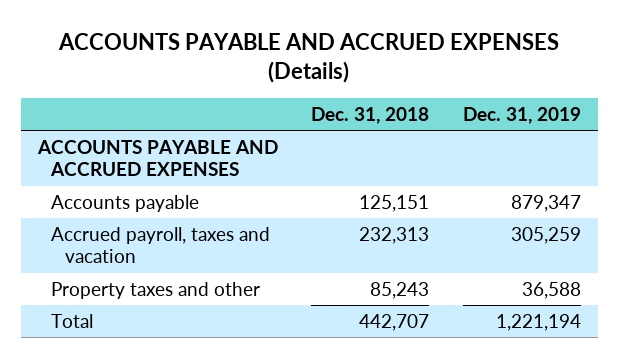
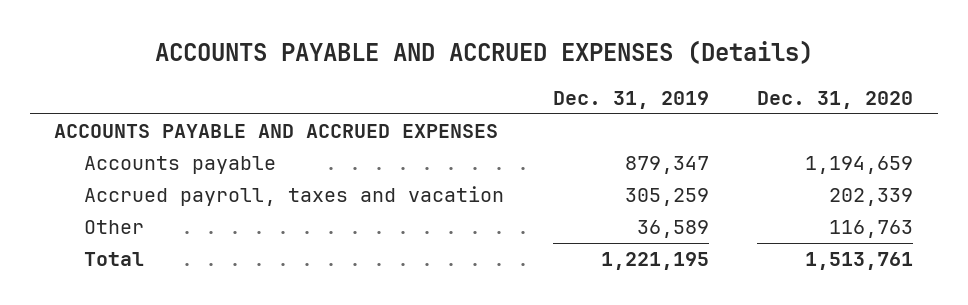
- | Dec. 31, 2018 | Dec. 31, 2019
+ | Dec. 31, 2019 | Dec. 31, 2020
- Property taxes and other | 85,243 | 36,588
- Total | 442,707 | 1,221,194
+ Other | 36,589 | 116,763
+ Total | 1,221,195 | 1,513,761

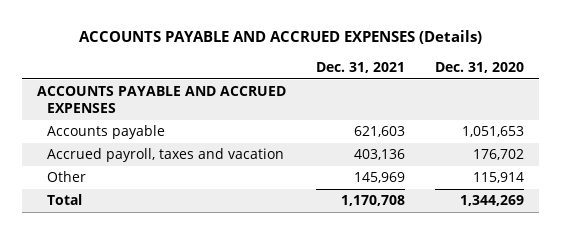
- | Dec. 31, 2019 | Dec. 31, 2020
+ | Dec. 31, 2021 | Dec. 31, 2020
- Accounts payable | 879,347 | 1,194,659
- Accrued payroll, taxes and vacation | 305,259 | 202,339
- Other | 36,589 | 116,763
- Total | 1,221,195 | 1,513,761
+ Accounts payable | 621,603 | 1,051,653
+ Accrued payroll, taxes and vacation | 403,136 | 176,702
+ Other | 145,969 | 115,914
+ Total | 1,170,708 | 1,344,269

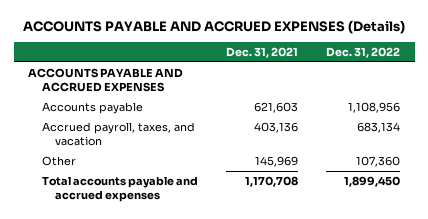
- | Dec. 31, 2021 | Dec. 31, 2020
+ | Dec. 31, 2021 | Dec. 31, 2022
- Accrued payroll, taxes and vacation | 403,136 | 176,702
+ Accrued payroll, taxes, and vacation | 403,136 | 683,134
- Total | 1,170,708 | 1,344,269
+ Total accounts payable and accrued expenses | 1,170,708 | 1,899,450

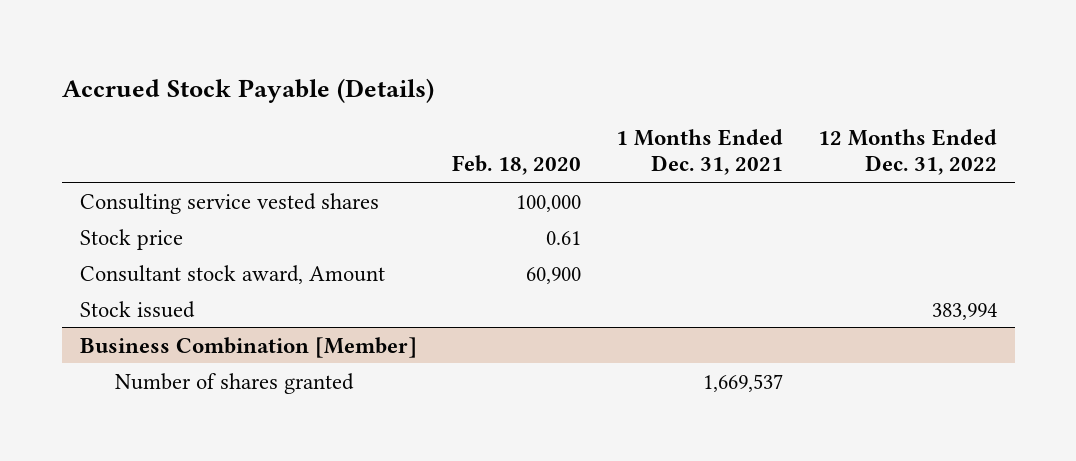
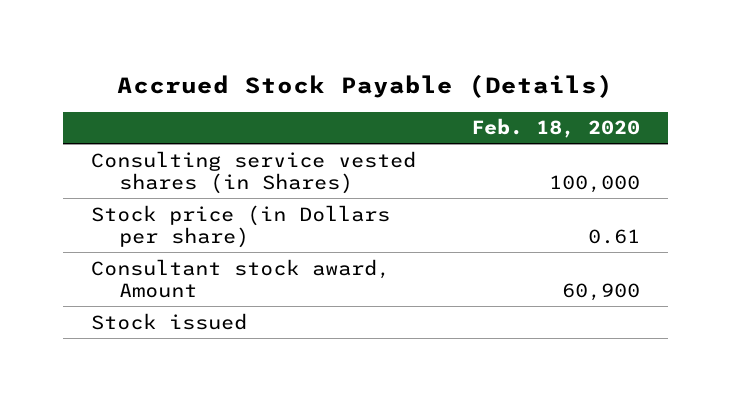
- | Feb. 18, 2020 | 1 Months Ended Dec. 31, 2021 | 12 Months Ended Dec. 31, 2022
+ | Feb. 18, 2020
- Consulting service vested shares | 100,000 | |
- Stock price | 0.61 | |
+ Consulting service vested shares (in Shares) | 100,000
+ Stock price (in Dollars per share) | 0.61
- Business Combination [Member]
- Number of shares granted | | 1,669,537 |

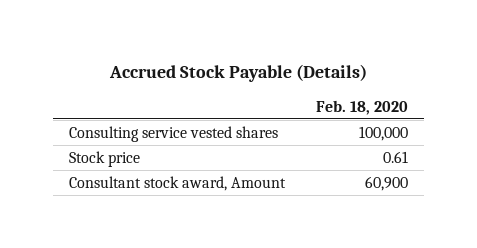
- Consulting service vested shares (in Shares) | 100,000
- Stock price (in Dollars per share) | 0.61
+ Consulting service vested shares | 100,000
+ Stock price | 0.61
- Stock issued

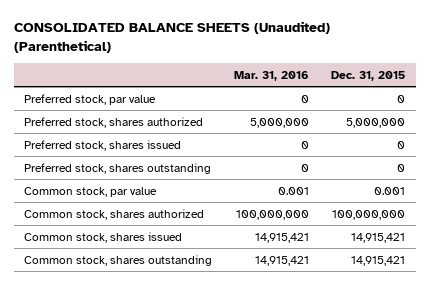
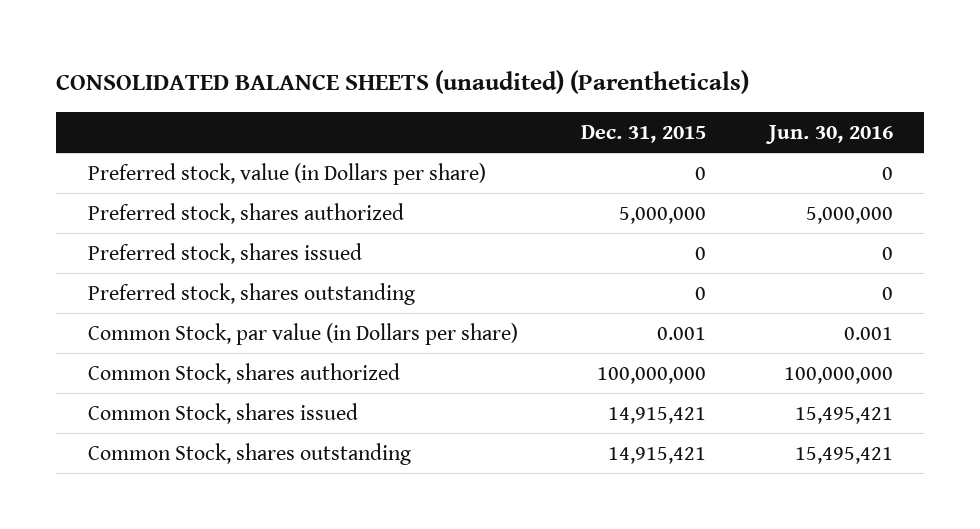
- CONSOLIDATED BALANCE SHEETS (Unaudited) (Parenthetical)
+ CONSOLIDATED BALANCE SHEETS (unaudited) (Parentheticals)
- | Mar. 31, 2016 | Dec. 31, 2015
+ | Dec. 31, 2015 | Jun. 30, 2016
- Preferred stock, par value | 0 | 0
+ Preferred stock, value (in Dollars per share) | 0 | 0
- Common stock, par value | 0.001 | 0.001
- Common stock, shares authorized | 100,000,000 | 100,000,000
- Common stock, shares issued | 14,915,421 | 14,915,421
- Common stock, shares outstanding | 14,915,421 | 14,915,421
+ Common Stock, par value (in Dollars per share) | 0.001 | 0.001
+ Common Stock, shares authorized | 100,000,000 | 100,000,000
+ Common Stock, shares issued | 14,915,421 | 15,495,421
+ Common Stock, shares outstanding | 14,915,421 | 15,495,421

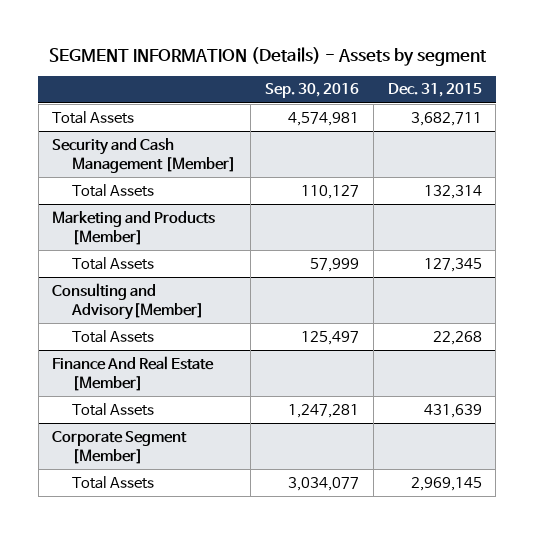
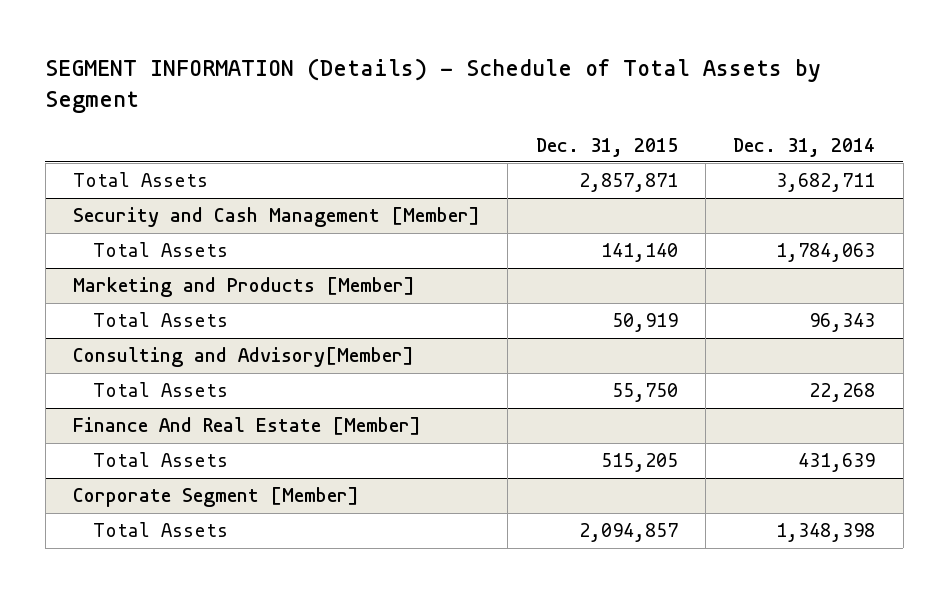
- SEGMENT INFORMATION (Details) - Assets by segment
+ SEGMENT INFORMATION (Details) - Schedule of Total Assets by Segment
- | Sep. 30, 2016 | Dec. 31, 2015
+ | Dec. 31, 2015 | Dec. 31, 2014
- Total Assets | 4,574,981 | 3,682,711
+ Total Assets | 2,857,871 | 3,682,711
@ Security and Cash Management [Member]
- Total Assets | 110,127 | 132,314
+ Total Assets | 141,140 | 1,784,063
@ Marketing and Products [Member]
- Total Assets | 57,999 | 127,345
+ Total Assets | 50,919 | 96,343
@ Consulting and Advisory[Member]
- Total Assets | 125,497 | 22,268
+ Total Assets | 55,750 | 22,268
@ Finance And Real Estate [Member]
- Total Assets | 1,247,281 | 431,639
+ Total Assets | 515,205 | 431,639
@ Corporate Segment [Member]
- Total Assets | 3,034,077 | 2,969,145
+ Total Assets | 2,094,857 | 1,348,398

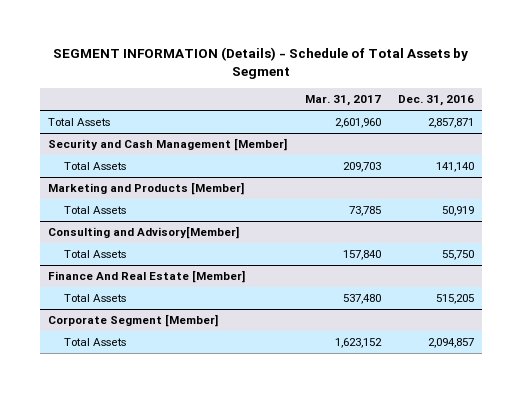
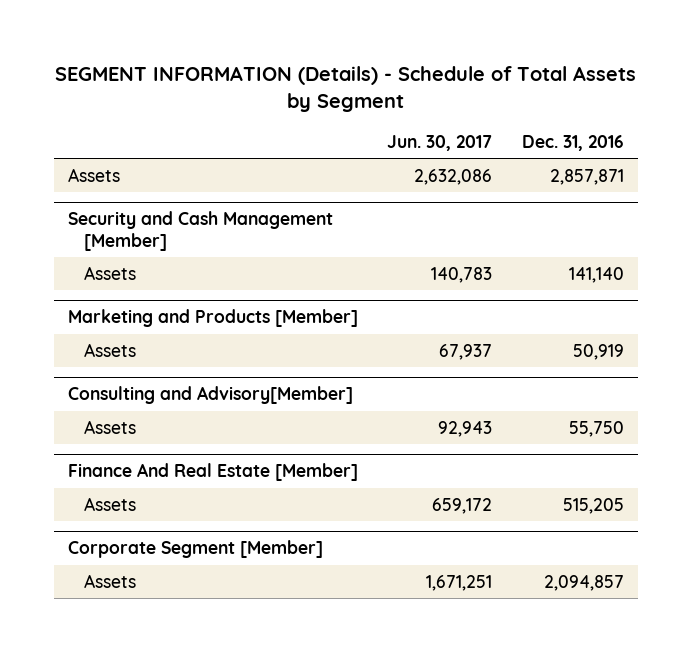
- | Mar. 31, 2017 | Dec. 31, 2016
+ | Jun. 30, 2017 | Dec. 31, 2016
- Total Assets | 2,601,960 | 2,857,871
+ Assets | 2,632,086 | 2,857,871
@ Security and Cash Management [Member]
- Total Assets | 209,703 | 141,140
+ Assets | 140,783 | 141,140
@ Marketing and Products [Member]
- Total Assets | 73,785 | 50,919
+ Assets | 67,937 | 50,919
@ Consulting and Advisory[Member]
- Total Assets | 157,840 | 55,750
+ Assets | 92,943 | 55,750
@ Finance And Real Estate [Member]
- Total Assets | 537,480 | 515,205
+ Assets | 659,172 | 515,205
@ Corporate Segment [Member]
- Total Assets | 1,623,152 | 2,094,857
+ Assets | 1,671,251 | 2,094,857

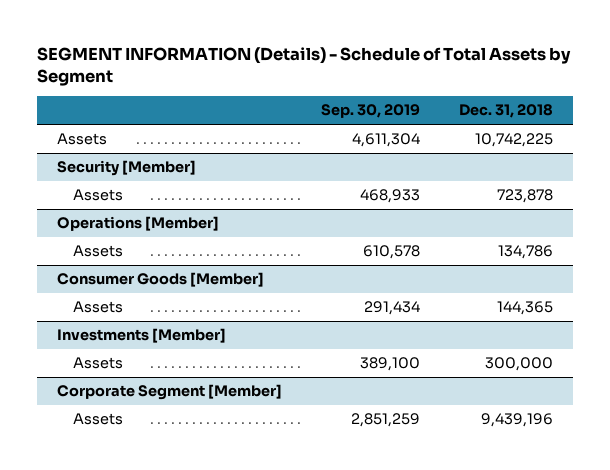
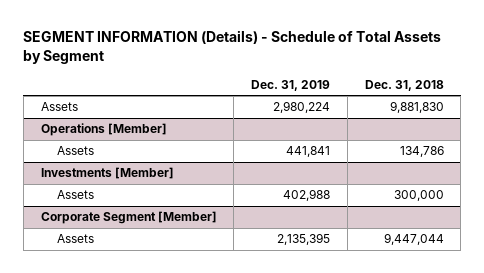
- | Sep. 30, 2019 | Dec. 31, 2018
+ | Dec. 31, 2019 | Dec. 31, 2018
- Assets | 4,611,304 | 10,742,225
- Security [Member]
- Assets | 468,933 | 723,878
+ Assets | 2,980,224 | 9,881,830
- Consumer Goods [Member]
- Assets | 291,434 | 144,365
@ Corporate Segment [Member]
- Assets | 2,851,259 | 9,439,196
+ Assets | 2,135,395 | 9,447,044

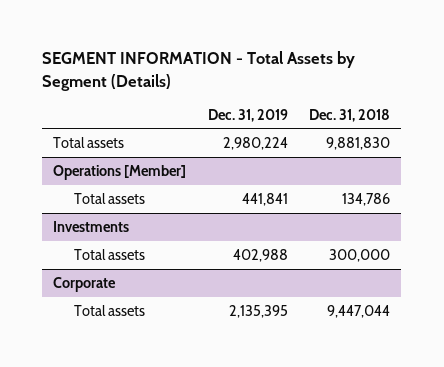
- SEGMENT INFORMATION (Details) - Schedule of Total Assets by Segment
+ SEGMENT INFORMATION - Total Assets by Segment (Details)
- Assets | 2,980,224 | 9,881,830
+ Total assets | 2,980,224 | 9,881,830
@ Operations [Member]
- Assets | 441,841 | 134,786
- Investments [Member]
- Assets | 402,988 | 300,000
- Corporate Segment [Member]
- Assets | 2,135,395 | 9,447,044
@ Operations [Member]
+ Total assets | 441,841 | 134,786
+ Investments
+ Total assets | 402,988 | 300,000
+ Corporate
+ Total assets | 2,135,395 | 9,447,044

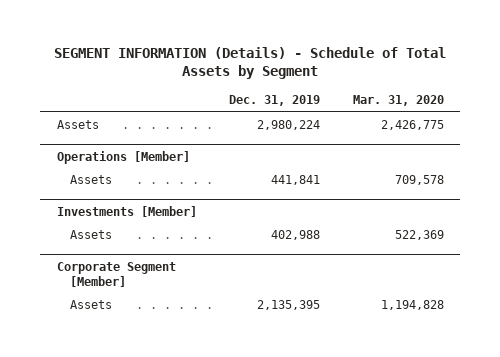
- SEGMENT INFORMATION - Total Assets by Segment (Details)
+ SEGMENT INFORMATION (Details) - Schedule of Total Assets by Segment
- | Dec. 31, 2019 | Dec. 31, 2018
+ | Dec. 31, 2019 | Mar. 31, 2020
- Total assets | 2,980,224 | 9,881,830
+ Assets | 2,980,224 | 2,426,775
@ Operations [Member]
- Total assets | 441,841 | 134,786
- Investments
- Total assets | 402,988 | 300,000
- Corporate
- Total assets | 2,135,395 | 9,447,044
@ Operations [Member]
+ Assets | 441,841 | 709,578
+ Investments [Member]
+ Assets | 402,988 | 522,369
+ Corporate Segment [Member]
+ Assets | 2,135,395 | 1,194,828

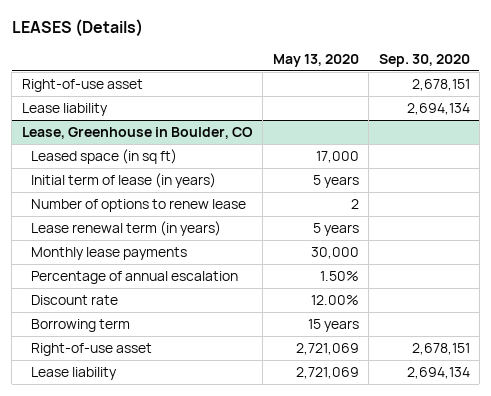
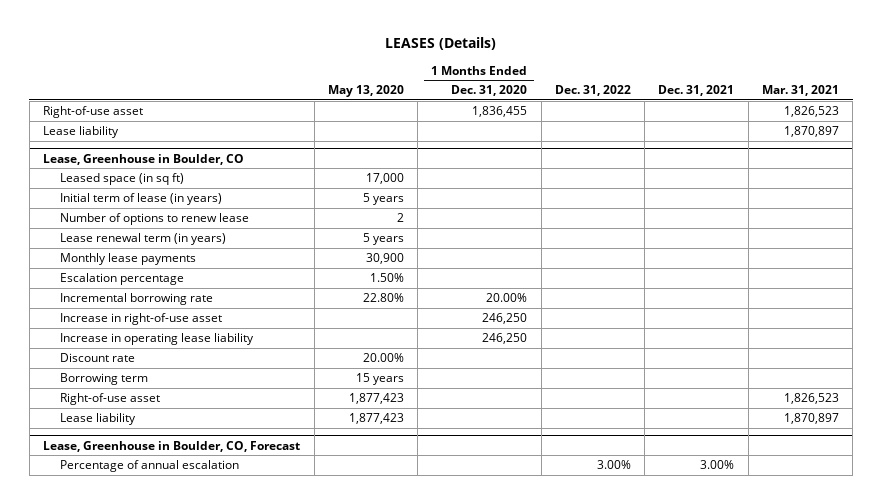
- | May 13, 2020 | Sep. 30, 2020
+ | May 13, 2020 | 1 Months Ended Dec. 31, 2020 | Dec. 31, 2022 | Dec. 31, 2021 | Mar. 31, 2021
@ Lease, Greenhouse in Boulder, CO
- Monthly lease payments | 30,000 |
- Percentage of annual escalation | 1.50% |
- Discount rate | 12.00% |
+ Monthly lease payments | 30,900 | | | |
+ Escalation percentage | 1.50% | | | |
+ Incremental borrowing rate | 22.80% | 20.00% | | |
+ Increase in right-of-use asset | | 246,250 | | |
+ Increase in operating lease liability | | 246,250 | | |
+ Discount rate | 20.00% | | | |
- Right-of-use asset | 2,721,069 | 2,678,151
- Lease liability | 2,721,069 | 2,694,134
+ Right-of-use asset | 1,877,423 | | | | 1,826,523
+ Lease liability | 1,877,423 | | | | 1,870,897
+ Lease, Greenhouse in Boulder, CO, Forecast
+ Percentage of annual escalation | | | 3.00% | 3.00% |

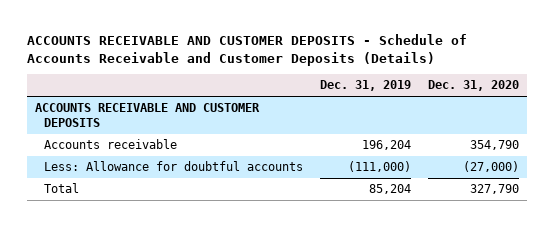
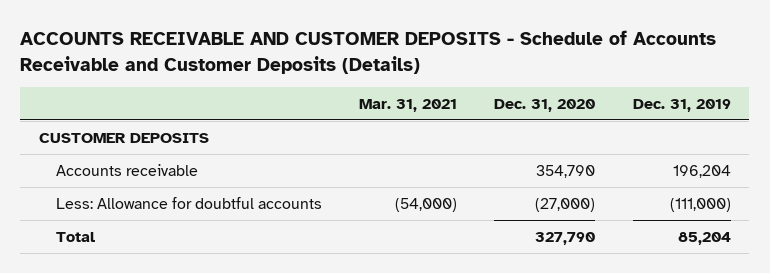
- | Dec. 31, 2019 | Dec. 31, 2020
+ | Mar. 31, 2021 | Dec. 31, 2020 | Dec. 31, 2019
- ACCOUNTS RECEIVABLE AND CUSTOMER DEPOSITS
+ CUSTOMER DEPOSITS

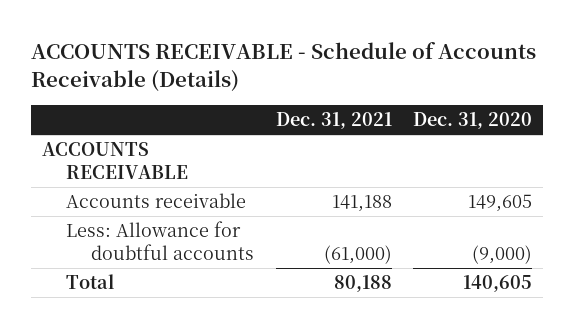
- ACCOUNTS RECEIVABLE AND CUSTOMER DEPOSITS - Schedule of Accounts Receivable and Customer Deposits (Details)
+ ACCOUNTS RECEIVABLE - Schedule of Accounts Receivable (Details)
- | Mar. 31, 2021 | Dec. 31, 2020 | Dec. 31, 2019
+ | Dec. 31, 2021 | Dec. 31, 2020
- CUSTOMER DEPOSITS
- Accounts receivable | | 354,790 | 196,204
- Less: Allowance for doubtful accounts | (54,000) | (27,000) | (111,000)
- Total | | 327,790 | 85,204
+ ACCOUNTS RECEIVABLE
+ Accounts receivable | 141,188 | 149,605
+ Less: Allowance for doubtful accounts | (61,000) | (9,000)
+ Total | 80,188 | 140,605

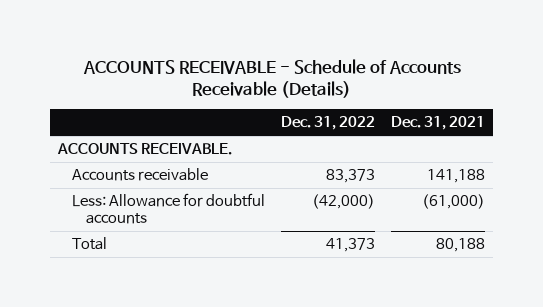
- | Dec. 31, 2021 | Dec. 31, 2020
+ | Dec. 31, 2022 | Dec. 31, 2021
- ACCOUNTS RECEIVABLE
+ ACCOUNTS RECEIVABLE.

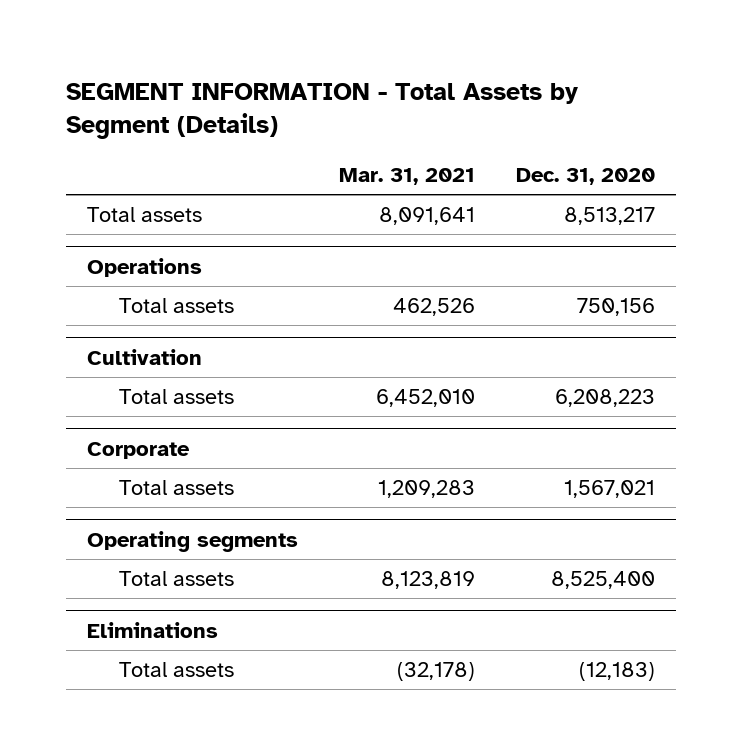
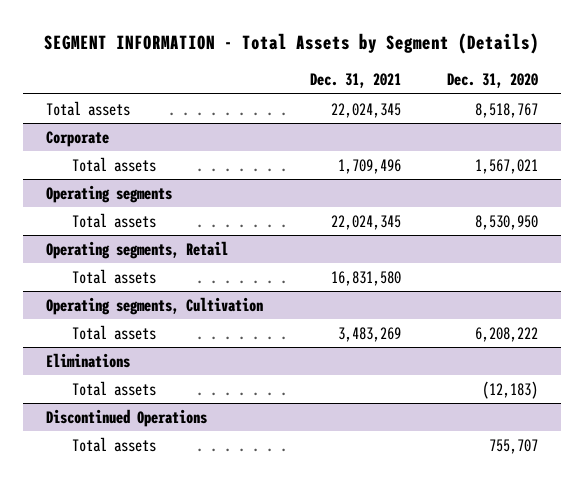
- | Mar. 31, 2021 | Dec. 31, 2020
+ | Dec. 31, 2021 | Dec. 31, 2020
- Total assets | 8,091,641 | 8,513,217
- Operations
- Total assets | 462,526 | 750,156
- Cultivation
- Total assets | 6,452,010 | 6,208,223
+ Total assets | 22,024,345 | 8,518,767
@ Operating segments
- Total assets | 8,123,819 | 8,525,400
+ Total assets | 22,024,345 | 8,530,950
+ Operating segments, Retail
+ Total assets | 16,831,580 |
+ Operating segments, Cultivation
+ Total assets | 3,483,269 | 6,208,222
+ Discontinued Operations
+ Total assets | | 755,707

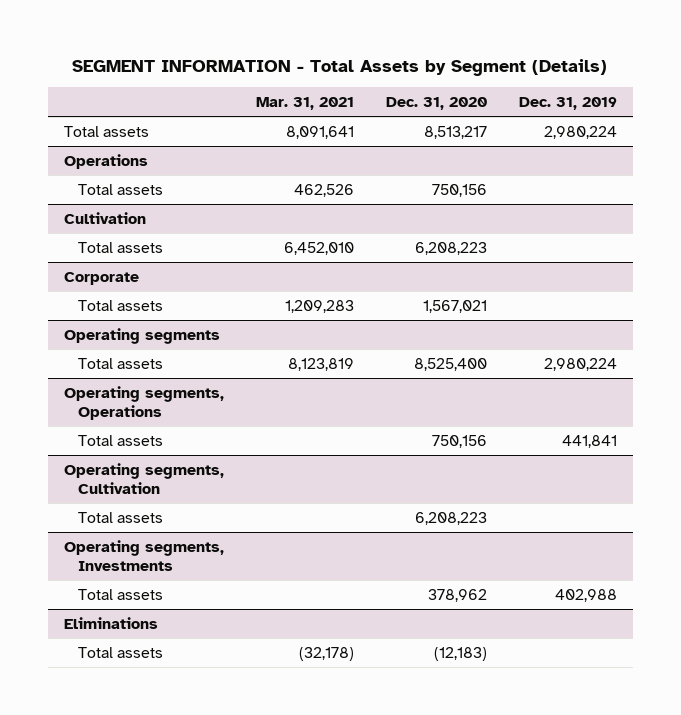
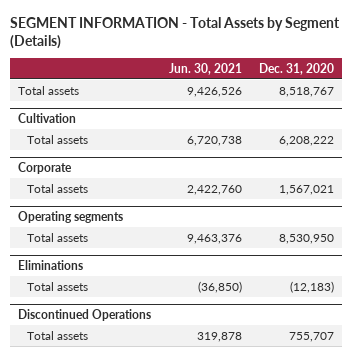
- | Mar. 31, 2021 | Dec. 31, 2020 | Dec. 31, 2019
+ | Jun. 30, 2021 | Dec. 31, 2020
- Total assets | 8,091,641 | 8,513,217 | 2,980,224
- Operations
- Total assets | 462,526 | 750,156 |
+ Total assets | 9,426,526 | 8,518,767
@ Cultivation
- Total assets | 6,452,010 | 6,208,223 |
+ Total assets | 6,720,738 | 6,208,222
@ Operating segments
- Total assets | 8,123,819 | 8,525,400 | 2,980,224
- Operating segments, Operations
- Total assets | | 750,156 | 441,841
- Operating segments, Cultivation
- Total assets | | 6,208,223 |
- Operating segments, Investments
- Total assets | | 378,962 | 402,988
@ Operating segments
+ Total assets | 9,463,376 | 8,530,950
+ Discontinued Operations
+ Total assets | 319,878 | 755,707

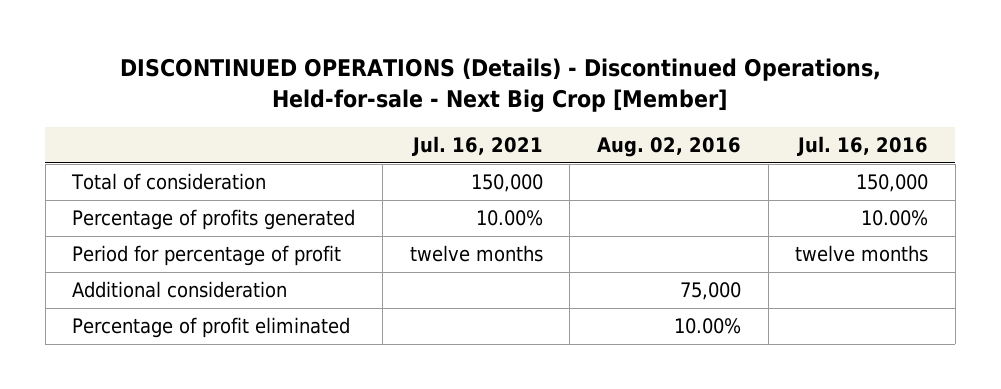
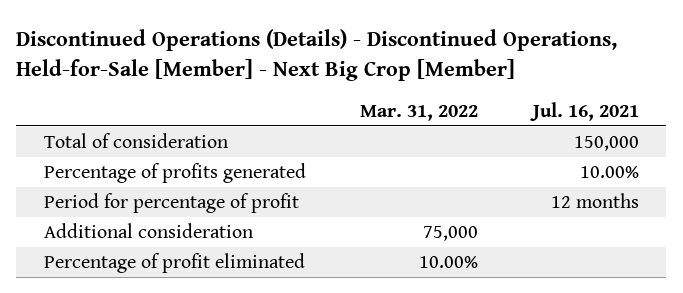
- DISCONTINUED OPERATIONS (Details) - Discontinued Operations, Held-for-sale - Next Big Crop [Member]
+ Discontinued Operations (Details) - Discontinued Operations, Held-for-Sale [Member] - Next Big Crop [Member]
- | Jul. 16, 2021 | Aug. 02, 2016 | Jul. 16, 2016
+ | Mar. 31, 2022 | Jul. 16, 2021
- Period for percentage of profit | twelve months | | twelve months
+ Period for percentage of profit | | 12 months

